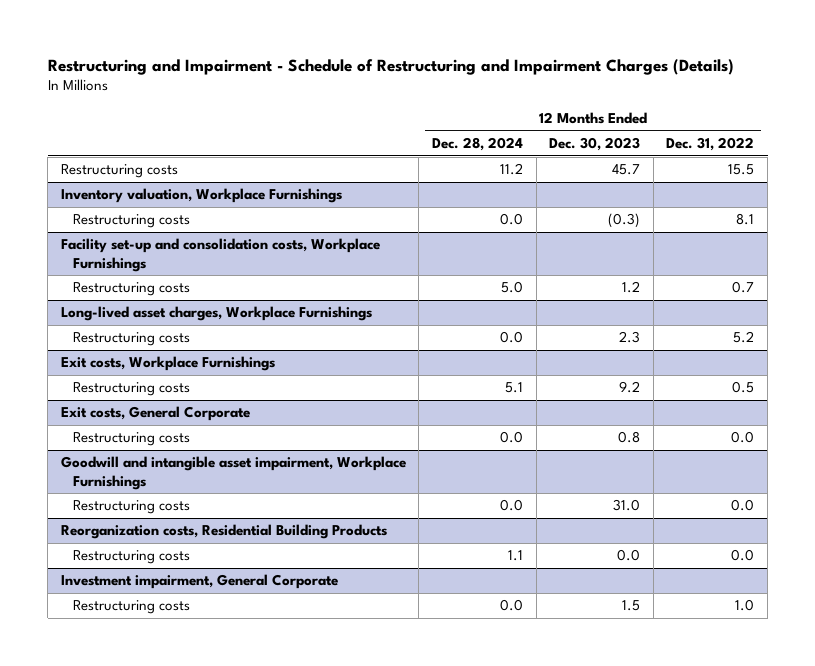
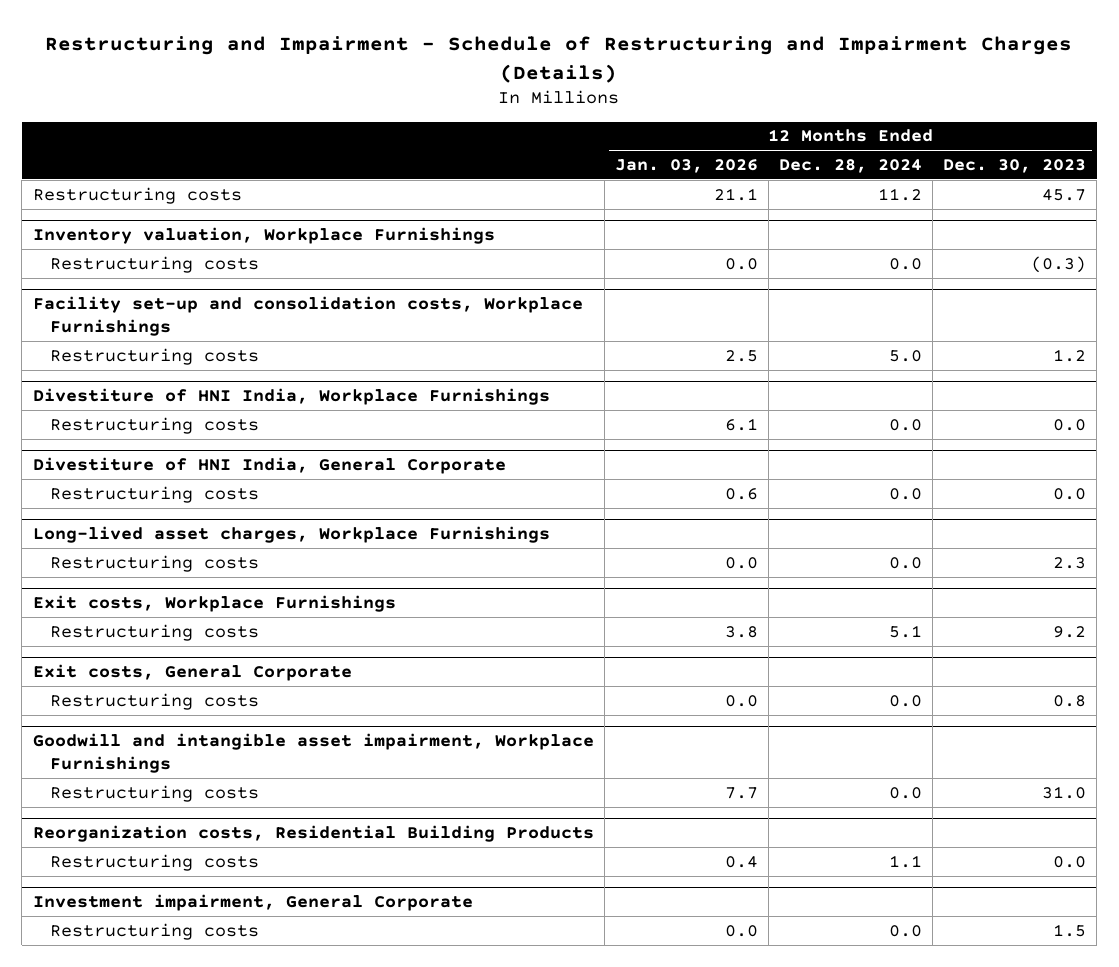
- | 12 Months Ended Dec. 28, 2024 | 12 Months Ended Dec. 30, 2023 | 12 Months Ended Dec. 31, 2022
+ | 12 Months Ended Jan. 03, 2026 | 12 Months Ended Dec. 28, 2024 | 12 Months Ended Dec. 30, 2023
+ Divestiture of HNI India, Workplace Furnishings
+ Restructuring costs | 6.1 | 0.0 | 0.0
+ Divestiture of HNI India, General Corporate
+ Restructuring costs | 0.6 | 0.0 | 0.0

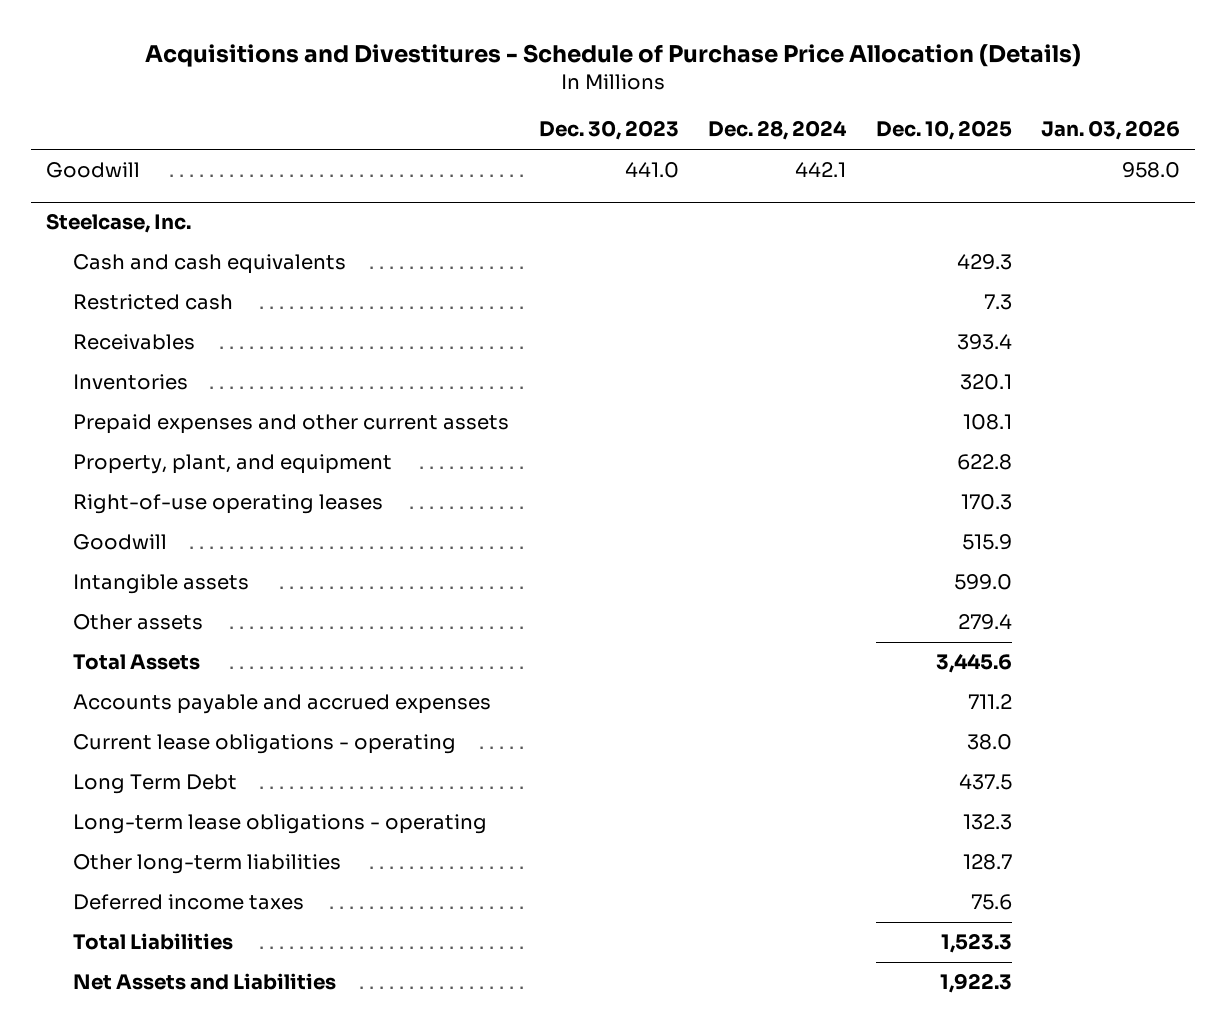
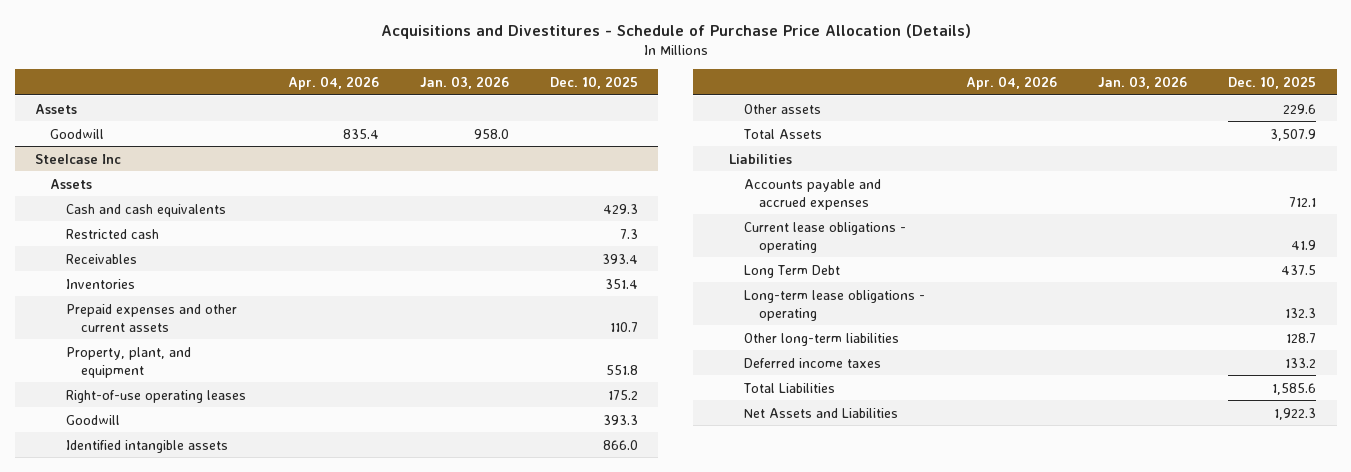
- | Dec. 30, 2023 | Dec. 28, 2024 | Dec. 10, 2025 | Jan. 03, 2026
+ | Apr. 04, 2026 | Jan. 03, 2026 | Dec. 10, 2025
+ Assets
- Steelcase, Inc.
+ Steelcase Inc
+ Assets
- Inventories | | | 320.1 |
- Prepaid expenses and other current assets | | | 108.1 |
- Property, plant, and equipment | | | 622.8 |
- Right-of-use operating leases | | | 170.3 |
- Goodwill | | | 515.9 |
- Intangible assets | | | 599.0 |
- Other assets | | | 279.4 |
- Total Assets | | | 3,445.6 |
- Accounts payable and accrued expenses | | | 711.2 |
- Current lease obligations - operating | | | 38.0 |
+ Inventories | | | 351.4
+ Prepaid expenses and other current assets | | | 110.7
+ Property, plant, and equipment | | | 551.8
+ Right-of-use operating leases | | | 175.2
+ Goodwill | | | 393.3
+ Identified intangible assets | | | 866.0
+ Other assets | | | 229.6
+ Total Assets | | | 3,507.9
+ Liabilities
+ Accounts payable and accrued expenses | | | 712.1
+ Current lease obligations - operating | | | 41.9
- Deferred income taxes | | | 75.6 |
- Total Liabilities | | | 1,523.3 |
+ Deferred income taxes | | | 133.2
+ Total Liabilities | | | 1,585.6

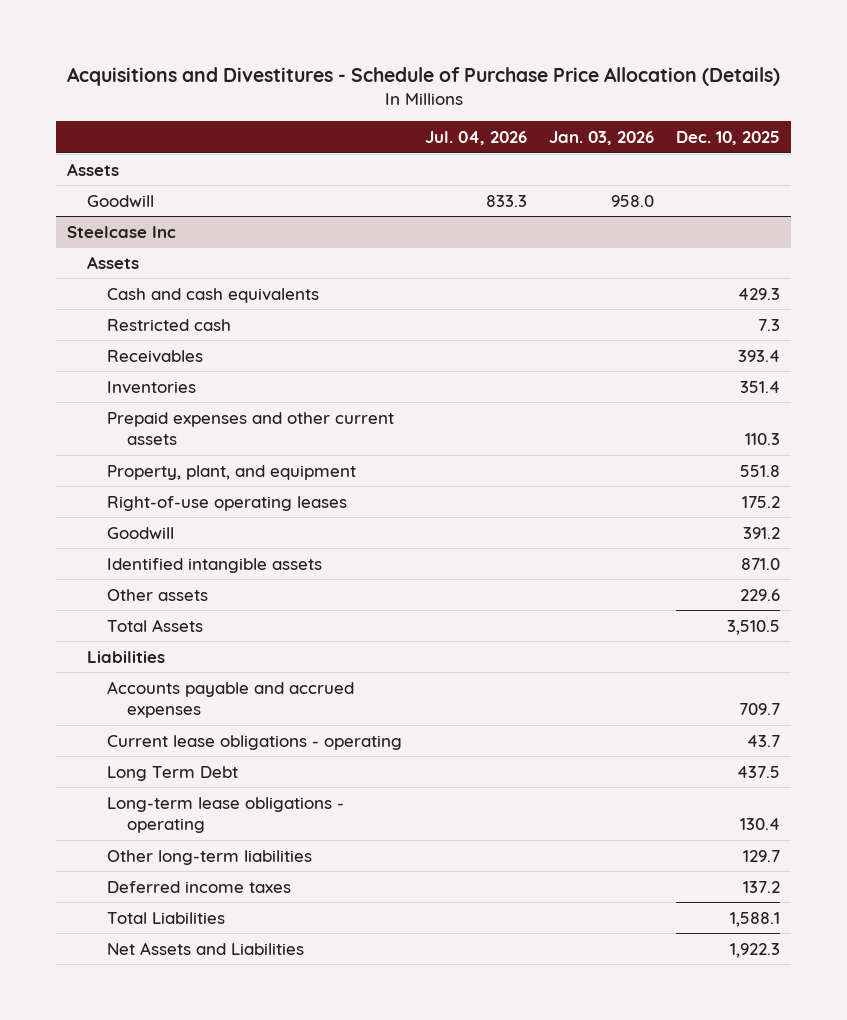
- | Apr. 04, 2026 | Jan. 03, 2026 | Dec. 10, 2025
+ | Jul. 04, 2026 | Jan. 03, 2026 | Dec. 10, 2025
@ Steelcase Inc
- Prepaid expenses and other current assets | | | 110.7
+ Prepaid expenses and other current assets | | | 110.3
- Goodwill | | | 393.3
- Identified intangible assets | | | 866.0
+ Goodwill | | | 391.2
+ Identified intangible assets | | | 871.0
- Total Assets | | | 3,507.9
+ Total Assets | | | 3,510.5
- Accounts payable and accrued expenses | | | 712.1
- Current lease obligations - operating | | | 41.9
+ Accounts payable and accrued expenses | | | 709.7
+ Current lease obligations - operating | | | 43.7
- Long-term lease obligations - operating | | | 132.3
- Other long-term liabilities | | | 128.7
- Deferred income taxes | | | 133.2
- Total Liabilities | | | 1,585.6
+ Long-term lease obligations - operating | | | 130.4
+ Other long-term liabilities | | | 129.7
+ Deferred income taxes | | | 137.2
+ Total Liabilities | | | 1,588.1

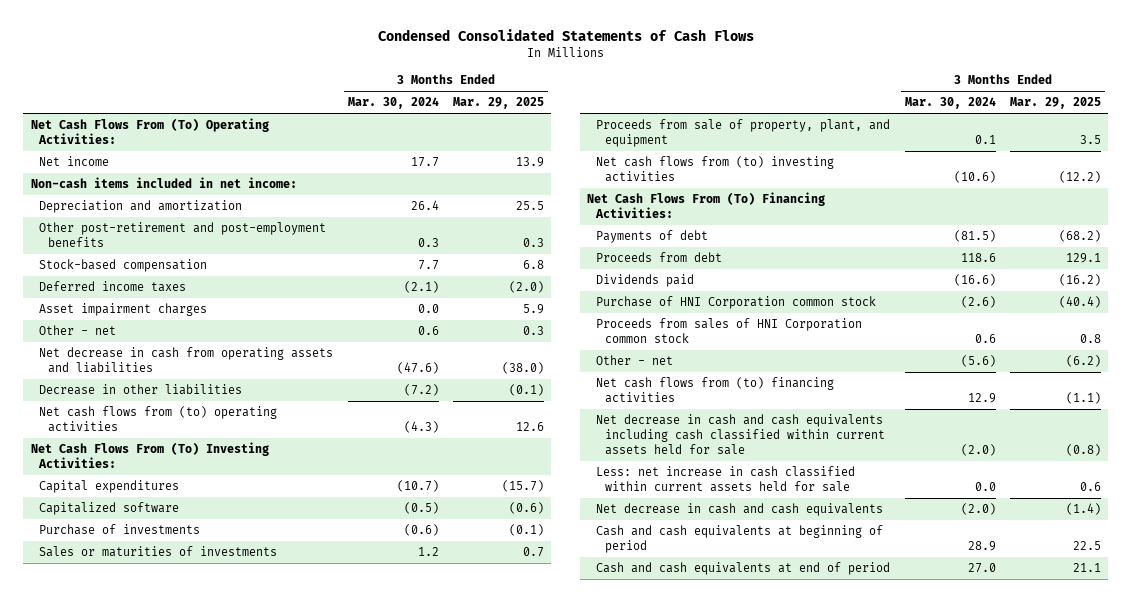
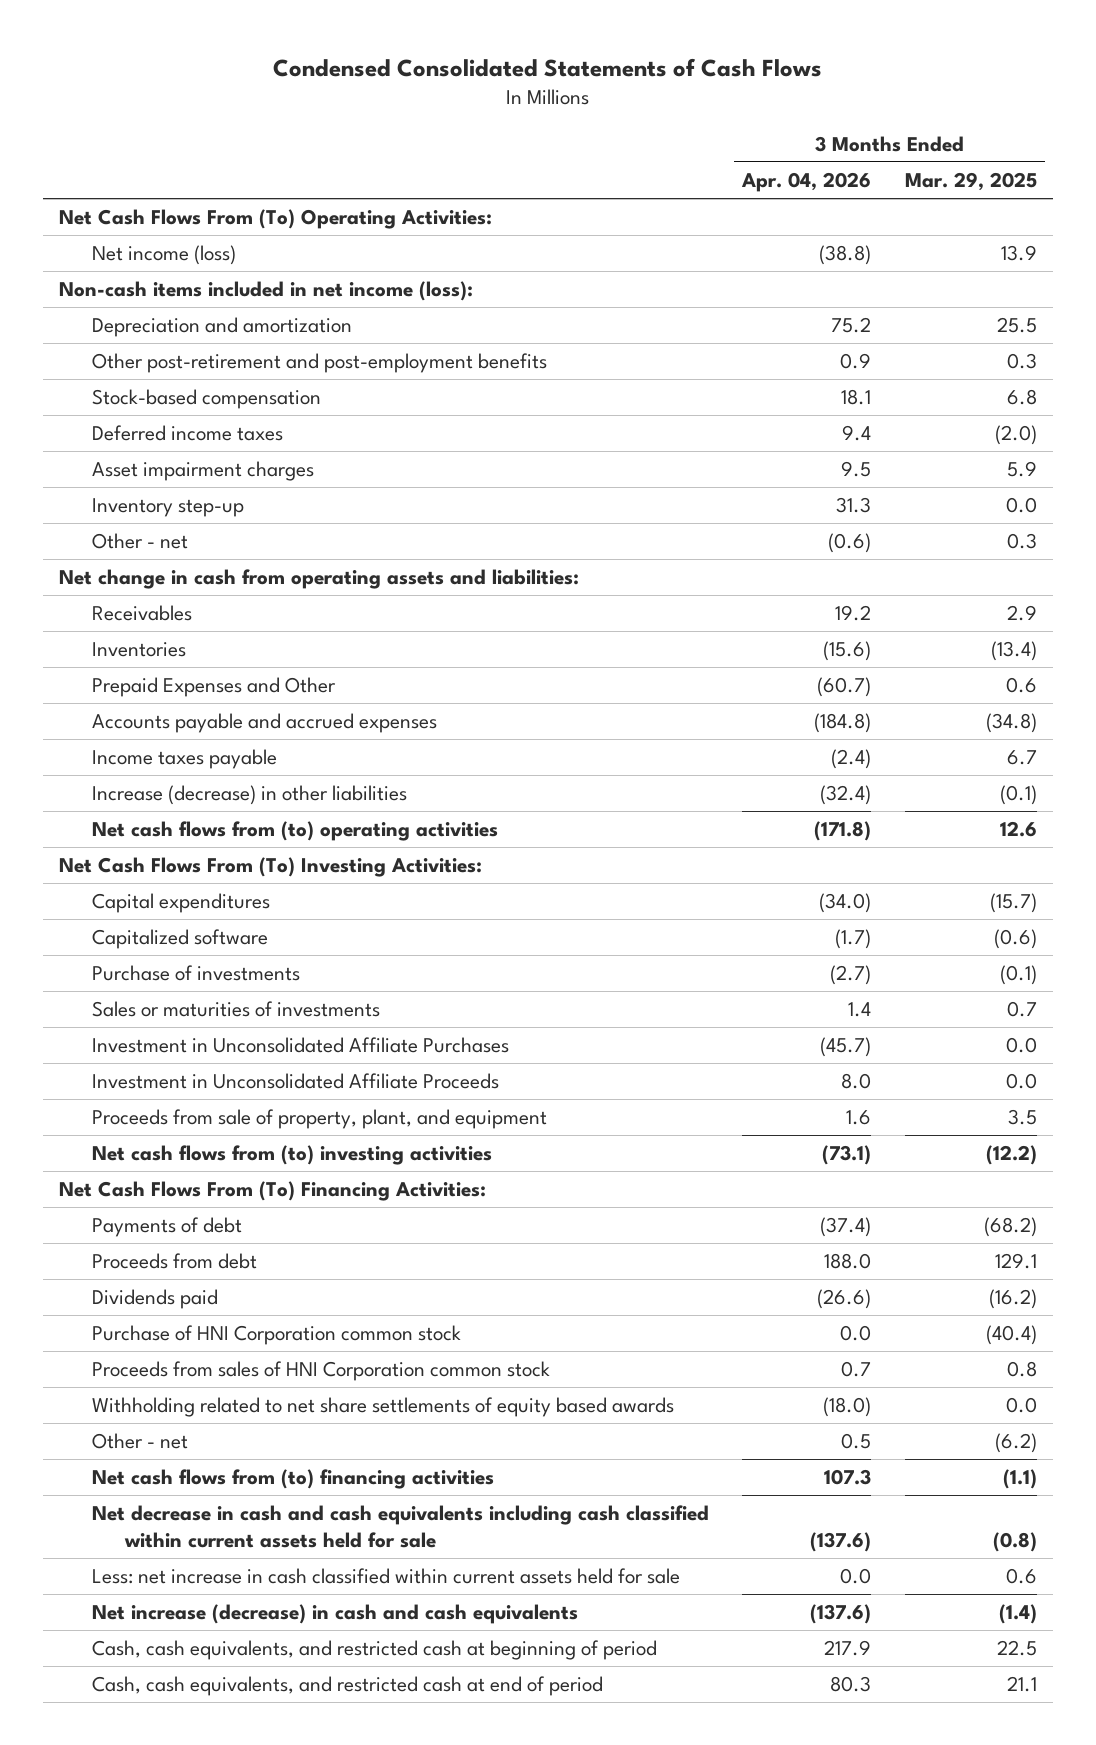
- | 3 Months Ended Mar. 30, 2024 | 3 Months Ended Mar. 29, 2025
+ | 3 Months Ended Apr. 04, 2026 | 3 Months Ended Mar. 29, 2025
- Net income | 17.7 | 13.9
- Non-cash items included in net income:
+ Net income (loss) | (38.8) | 13.9
+ Non-cash items included in net income (loss):
+ Inventory step-up | 31.3 | 0.0
- Net decrease in cash from operating assets and liabilities | (47.6) | (38.0)
- Decrease in other liabilities | (7.2) | (0.1)
+ Net change in cash from operating assets and liabilities:
+ Receivables | 19.2 | 2.9
+ Inventories | (15.6) | (13.4)
+ Prepaid Expenses and Other | (60.7) | 0.6
+ Accounts payable and accrued expenses | (184.8) | (34.8)
+ Income taxes payable | (2.4) | 6.7
+ Increase (decrease) in other liabilities | (32.4) | (0.1)
+ Investment in Unconsolidated Affiliate Purchases | (45.7) | 0.0
+ Investment in Unconsolidated Affiliate Proceeds | 8.0 | 0.0
+ Withholding related to net share settlements of equity based awards | (18.0) | 0.0
- Net decrease in cash and cash equivalents | (2.0) | (1.4)
- Cash and cash equivalents at beginning of period | 28.9 | 22.5
- Cash and cash equivalents at end of period | 27.0 | 21.1
+ Net increase (decrease) in cash and cash equivalents | (137.6) | (1.4)
+ Cash, cash equivalents, and restricted cash at beginning of period | 217.9 | 22.5
+ Cash, cash equivalents, and restricted cash at end of period | 80.3 | 21.1

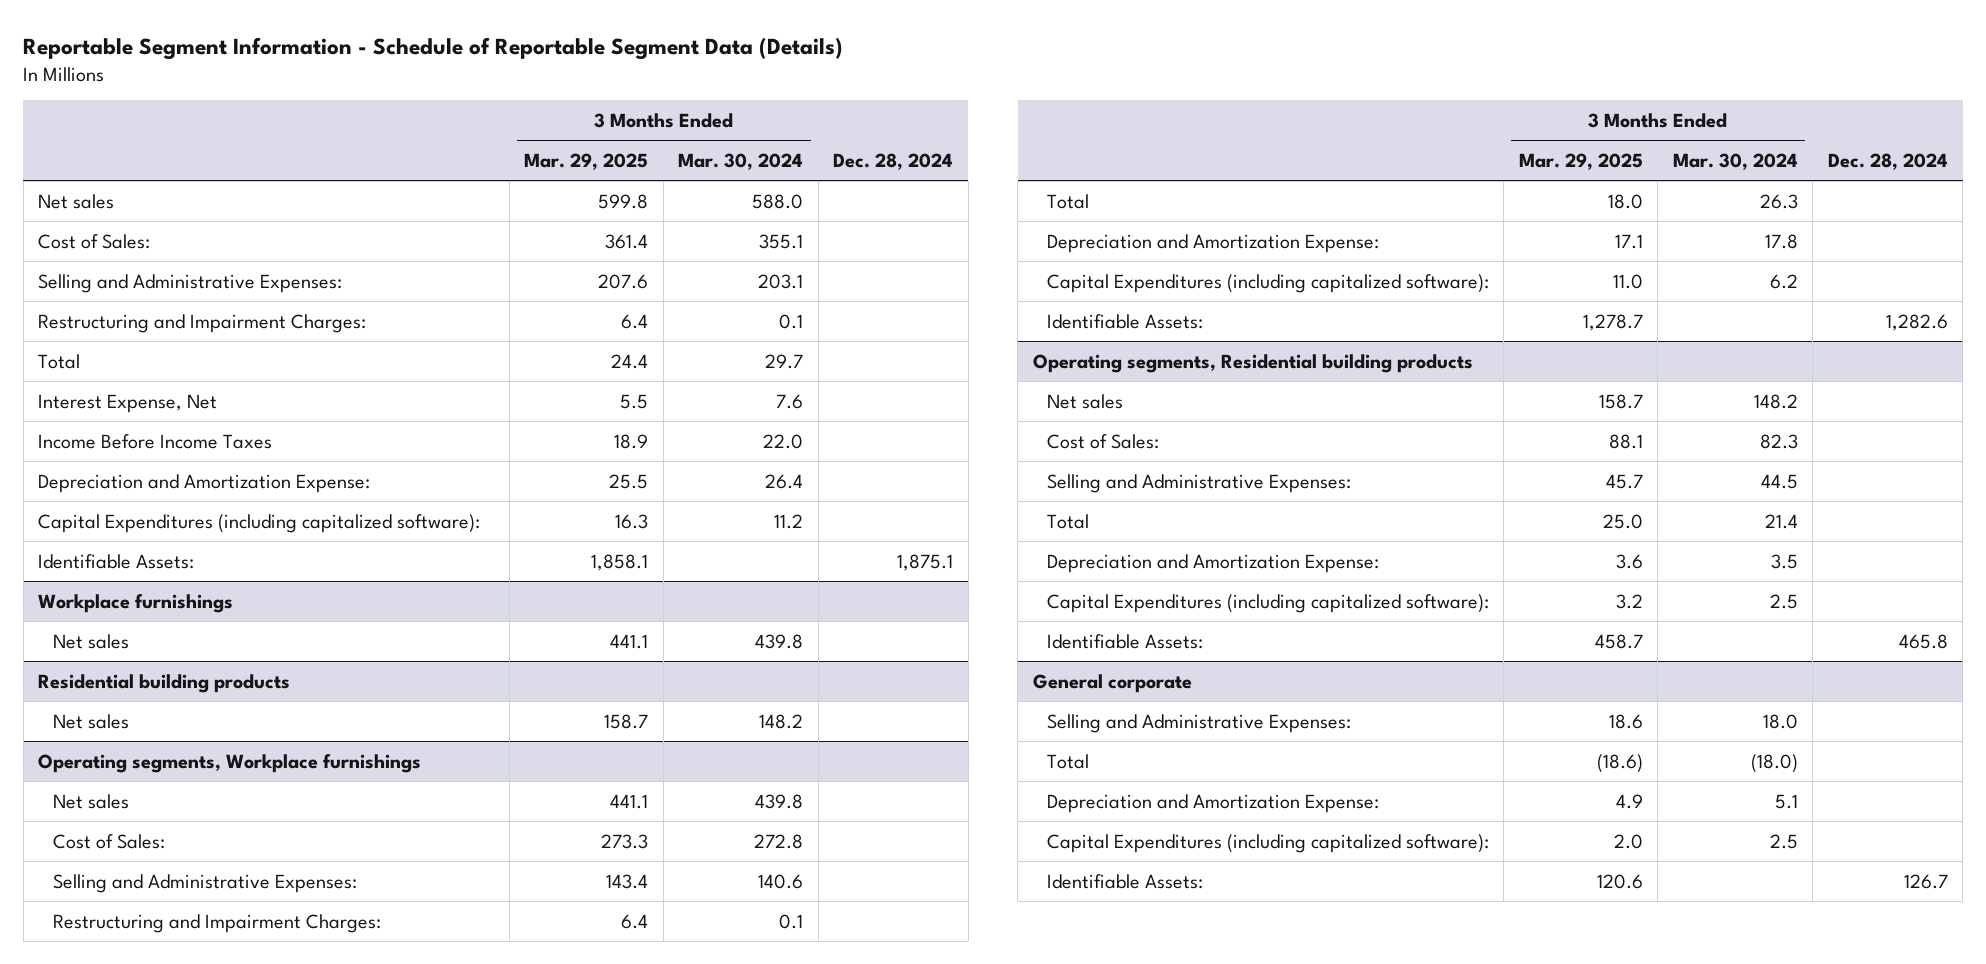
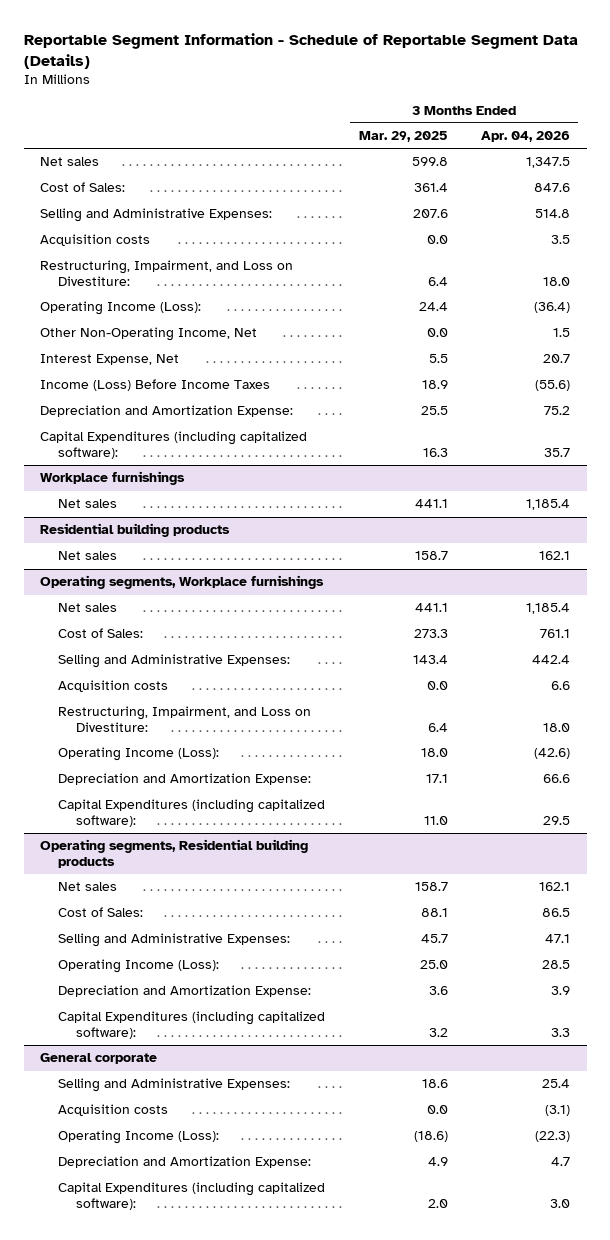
- | 3 Months Ended Mar. 29, 2025 | 3 Months Ended Mar. 30, 2024 | Dec. 28, 2024
+ | 3 Months Ended Mar. 29, 2025 | 3 Months Ended Apr. 04, 2026
- Restructuring and Impairment Charges: | 6.4 | 0.1 |
- Total | 24.4 | 29.7 |
+ Acquisition costs | 0.0 | 3.5
+ Restructuring, Impairment, and Loss on Divestiture: | 6.4 | 18.0
+ Operating Income (Loss): | 24.4 | (36.4)
+ Other Non-Operating Income, Net | 0.0 | 1.5
- Income Before Income Taxes | 18.9 | 22.0 |
+ Income (Loss) Before Income Taxes | 18.9 | (55.6)
- Identifiable Assets: | 1,858.1 | | 1,875.1
@ Operating segments, Workplace furnishings
- Restructuring and Impairment Charges: | 6.4 | 0.1 |
- Total | 18.0 | 26.3 |
+ Acquisition costs | 0.0 | 6.6
+ Restructuring, Impairment, and Loss on Divestiture: | 6.4 | 18.0
+ Operating Income (Loss): | 18.0 | (42.6)
- Identifiable Assets: | 1,278.7 | | 1,282.6
@ Operating segments, Residential building products
- Total | 25.0 | 21.4 |
+ Operating Income (Loss): | 25.0 | 28.5
- Identifiable Assets: | 458.7 | | 465.8
@ General corporate
- Total | (18.6) | (18.0) |
+ Acquisition costs | 0.0 | (3.1)
+ Operating Income (Loss): | (18.6) | (22.3)
- Identifiable Assets: | 120.6 | | 126.7

